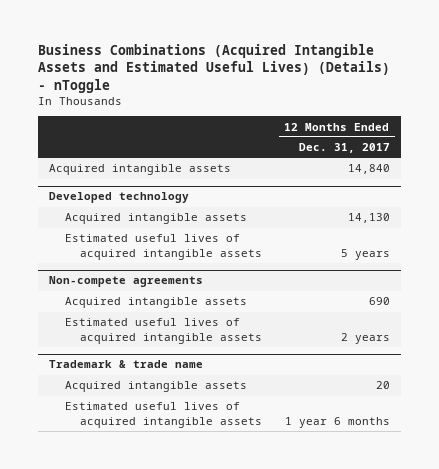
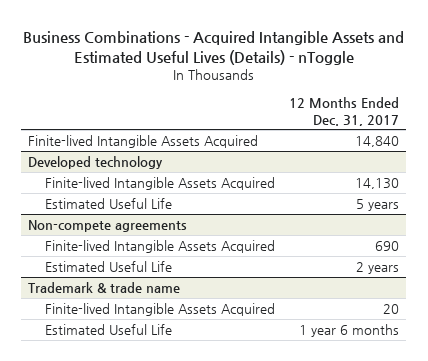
- Business Combinations (Acquired Intangible Assets and Estimated Useful Lives) (Details) - nToggle
+ Business Combinations - Acquired Intangible Assets and Estimated Useful Lives (Details) - nToggle
- Acquired intangible assets | 14,840
+ Finite-lived Intangible Assets Acquired | 14,840
@ Developed technology
- Acquired intangible assets | 14,130
- Estimated useful lives of acquired intangible assets | 5 years
+ Finite-lived Intangible Assets Acquired | 14,130
+ Estimated Useful Life | 5 years
@ Non-compete agreements
- Acquired intangible assets | 690
- Estimated useful lives of acquired intangible assets | 2 years
+ Finite-lived Intangible Assets Acquired | 690
+ Estimated Useful Life | 2 years
@ Trademark & trade name
- Acquired intangible assets | 20
- Estimated useful lives of acquired intangible assets | 1 year 6 months
+ Finite-lived Intangible Assets Acquired | 20
+ Estimated Useful Life | 1 year 6 months

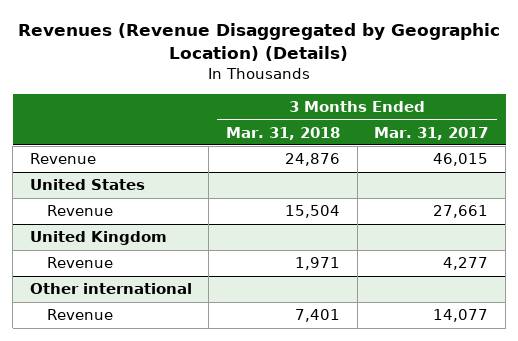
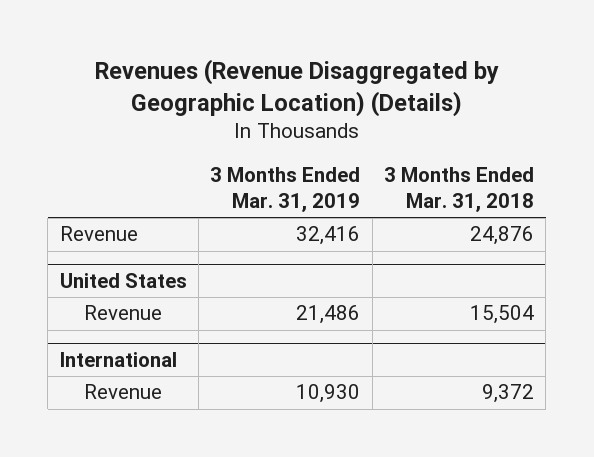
- | 3 Months Ended Mar. 31, 2018 | 3 Months Ended Mar. 31, 2017
+ | 3 Months Ended Mar. 31, 2019 | 3 Months Ended Mar. 31, 2018
- United Kingdom
- Revenue | 1,971 | 4,277
- Other international
- Revenue | 7,401 | 14,077
+ International
+ Revenue | 10,930 | 9,372

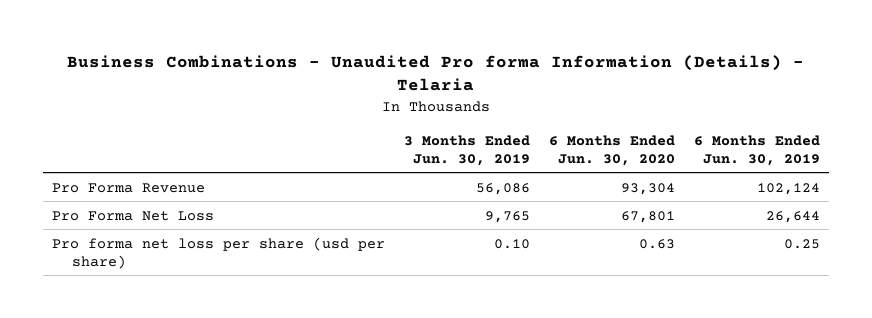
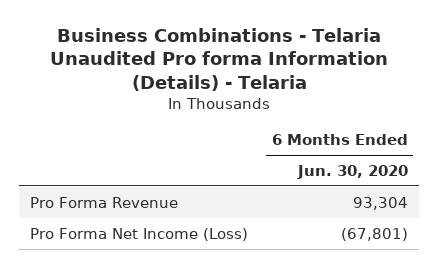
- Business Combinations - Unaudited Pro forma Information (Details) - Telaria
+ Business Combinations - Telaria Unaudited Pro forma Information (Details) - Telaria
- | 3 Months Ended Jun. 30, 2019 | 6 Months Ended Jun. 30, 2020 | 6 Months Ended Jun. 30, 2019
+ | 6 Months Ended Jun. 30, 2020
- Pro Forma Net Loss | 9,765 | 67,801 | 26,644
- Pro forma net loss per share (usd per share) | 0.10 | 0.63 | 0.25
+ Pro Forma Net Income (Loss) | (67,801)

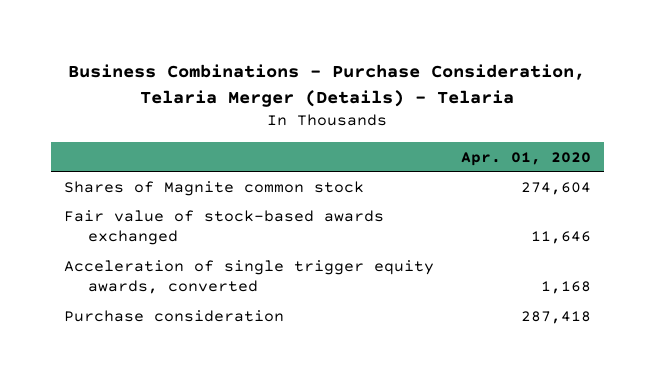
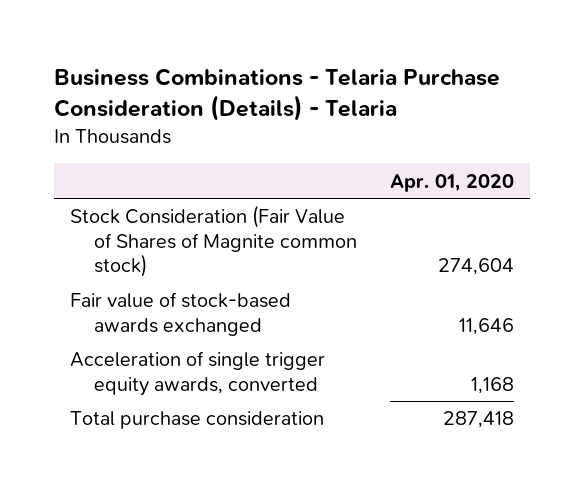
- Business Combinations - Purchase Consideration, Telaria Merger (Details) - Telaria
+ Business Combinations - Telaria Purchase Consideration (Details) - Telaria
- Shares of Magnite common stock | 274,604
+ Stock Consideration (Fair Value of Shares of Magnite common stock) | 274,604
- Purchase consideration | 287,418
+ Total purchase consideration | 287,418

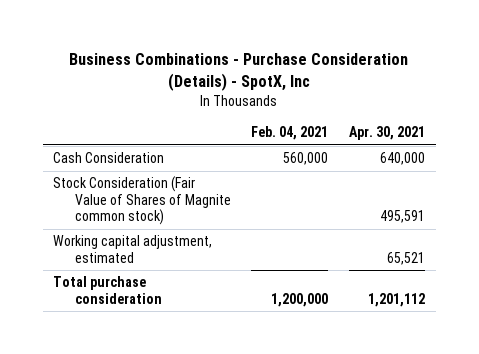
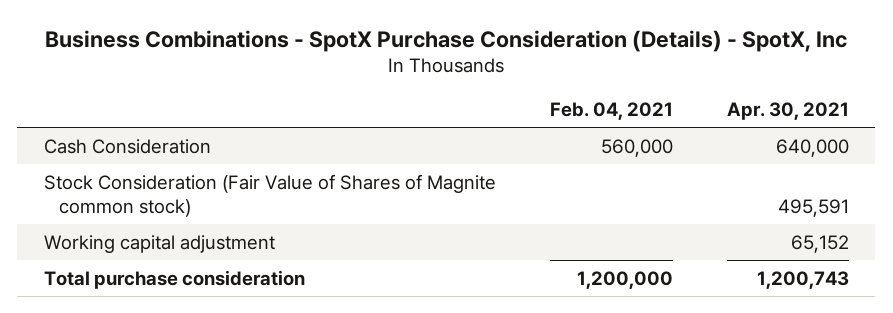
- Business Combinations - Purchase Consideration (Details) - SpotX, Inc
+ Business Combinations - SpotX Purchase Consideration (Details) - SpotX, Inc
- Working capital adjustment, estimated | | 65,521
- Total purchase consideration | 1,200,000 | 1,201,112
+ Working capital adjustment | | 65,152
+ Total purchase consideration | 1,200,000 | 1,200,743

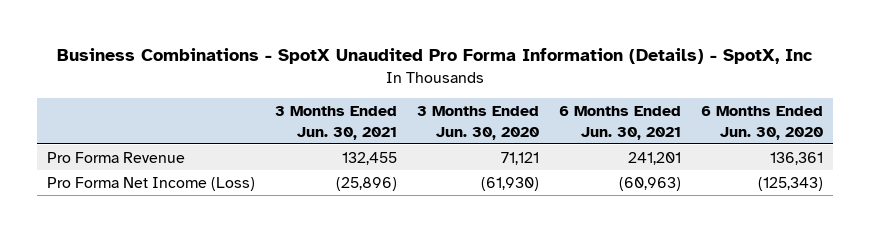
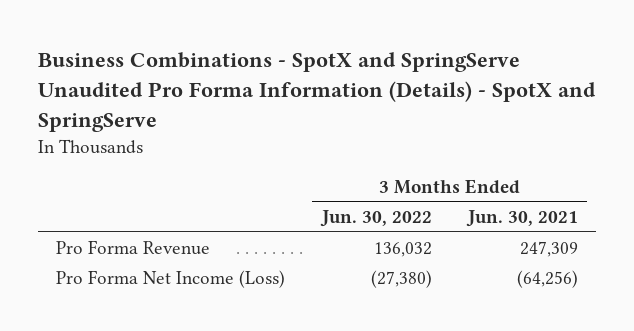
- Business Combinations - SpotX Unaudited Pro Forma Information (Details) - SpotX, Inc
+ Business Combinations - SpotX and SpringServe Unaudited Pro Forma Information (Details) - SpotX and SpringServe
- | 3 Months Ended Jun. 30, 2021 | 3 Months Ended Jun. 30, 2020 | 6 Months Ended Jun. 30, 2021 | 6 Months Ended Jun. 30, 2020
+ | 3 Months Ended Jun. 30, 2022 | 3 Months Ended Jun. 30, 2021
- Pro Forma Revenue | 132,455 | 71,121 | 241,201 | 136,361
- Pro Forma Net Income (Loss) | (25,896) | (61,930) | (60,963) | (125,343)
+ Pro Forma Revenue | 136,032 | 247,309
+ Pro Forma Net Income (Loss) | (27,380) | (64,256)

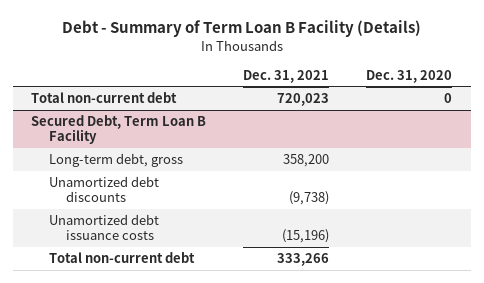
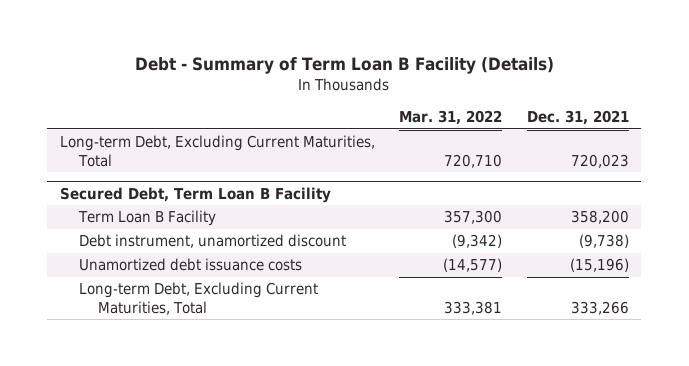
- | Dec. 31, 2021 | Dec. 31, 2020
+ | Mar. 31, 2022 | Dec. 31, 2021
- Total non-current debt | 720,023 | 0
+ Long-term Debt, Excluding Current Maturities, Total | 720,710 | 720,023
@ Secured Debt, Term Loan B Facility
- Long-term debt, gross | 358,200 |
- Unamortized debt discounts | (9,738) |
+ Term Loan B Facility | 357,300 | 358,200
+ Debt instrument, unamortized discount | (9,342) | (9,738)
- Total non-current debt | 333,266 |
+ Long-term Debt, Excluding Current Maturities, Total | 333,381 | 333,266

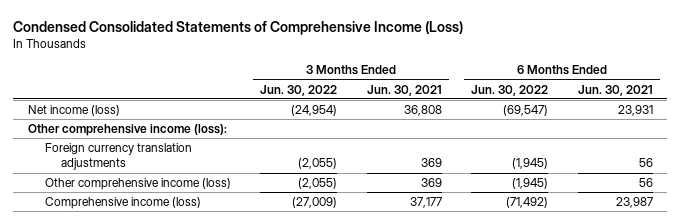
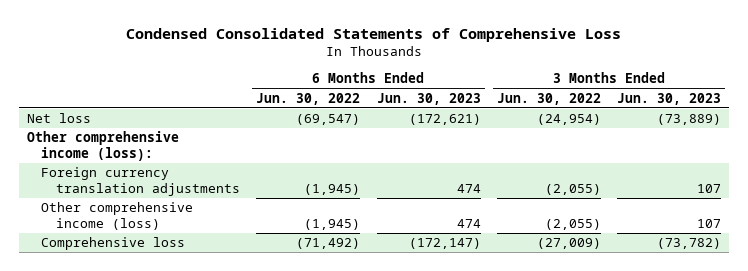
- Condensed Consolidated Statements of Comprehensive Income (Loss)
+ Condensed Consolidated Statements of Comprehensive Loss
- | 3 Months Ended Jun. 30, 2022 | 3 Months Ended Jun. 30, 2021 | 6 Months Ended Jun. 30, 2022 | 6 Months Ended Jun. 30, 2021
+ | 6 Months Ended Jun. 30, 2022 | 6 Months Ended Jun. 30, 2023 | 3 Months Ended Jun. 30, 2022 | 3 Months Ended Jun. 30, 2023
- Net income (loss) | (24,954) | 36,808 | (69,547) | 23,931
+ Net loss | (69,547) | (172,621) | (24,954) | (73,889)
- Comprehensive income (loss) | (27,009) | 37,177 | (71,492) | 23,987
+ Comprehensive loss | (71,492) | (172,147) | (27,009) | (73,782)

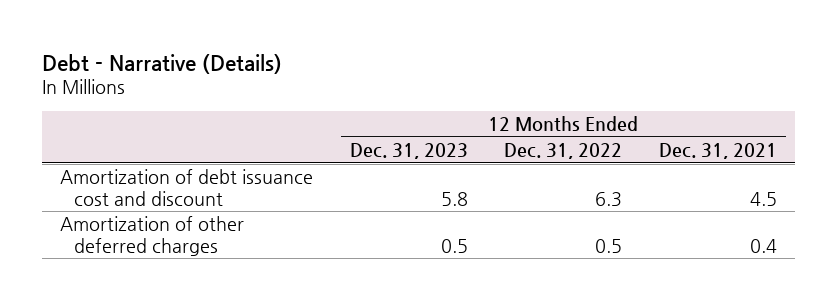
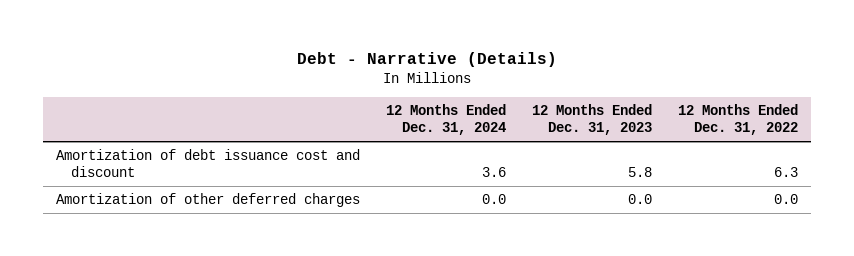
- | 12 Months Ended Dec. 31, 2023 | 12 Months Ended Dec. 31, 2022 | 12 Months Ended Dec. 31, 2021
+ | 12 Months Ended Dec. 31, 2024 | 12 Months Ended Dec. 31, 2023 | 12 Months Ended Dec. 31, 2022
- Amortization of other deferred charges | 0.5 | 0.5 | 0.4
+ Amortization of other deferred charges | 0.0 | 0.0 | 0.0

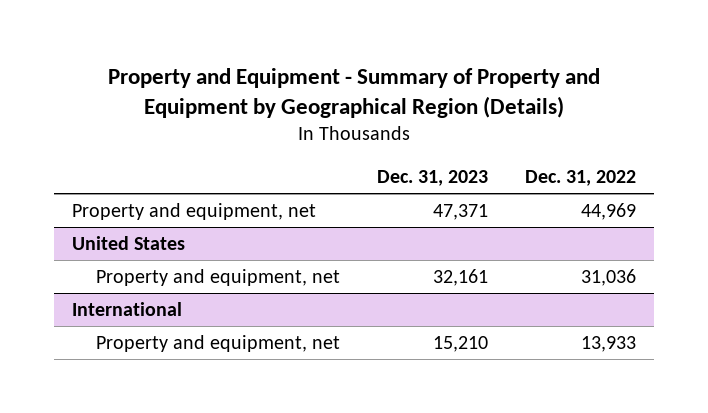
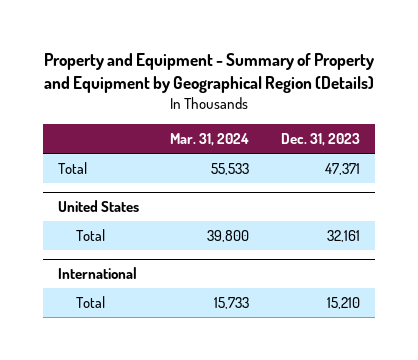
- | Dec. 31, 2023 | Dec. 31, 2022
+ | Mar. 31, 2024 | Dec. 31, 2023
- Property and equipment, net | 47,371 | 44,969
+ Total | 55,533 | 47,371
@ United States
- Property and equipment, net | 32,161 | 31,036
+ Total | 39,800 | 32,161
@ International
- Property and equipment, net | 15,210 | 13,933
+ Total | 15,733 | 15,210

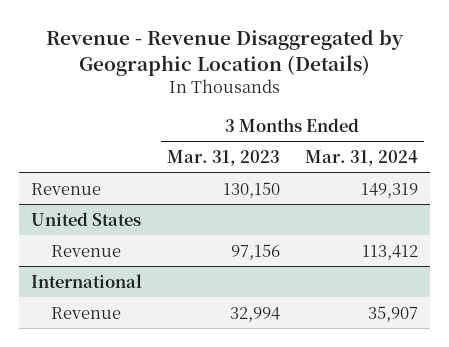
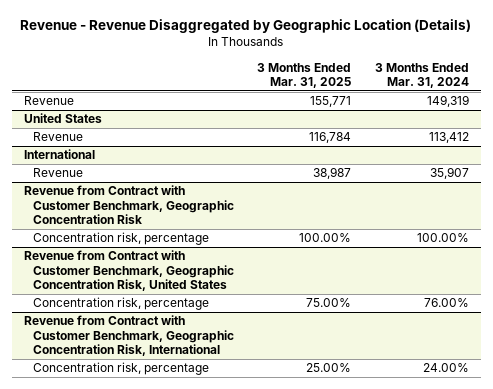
- | 3 Months Ended Mar. 31, 2023 | 3 Months Ended Mar. 31, 2024
+ | 3 Months Ended Mar. 31, 2025 | 3 Months Ended Mar. 31, 2024
+ Revenue from Contract with Customer Benchmark, Geographic Concentration Risk
+ Concentration risk, percentage | 100.00% | 100.00%
+ Revenue from Contract with Customer Benchmark, Geographic Concentration Risk, United States
+ Concentration risk, percentage | 75.00% | 76.00%
+ Revenue from Contract with Customer Benchmark, Geographic Concentration Risk, International
+ Concentration risk, percentage | 25.00% | 24.00%

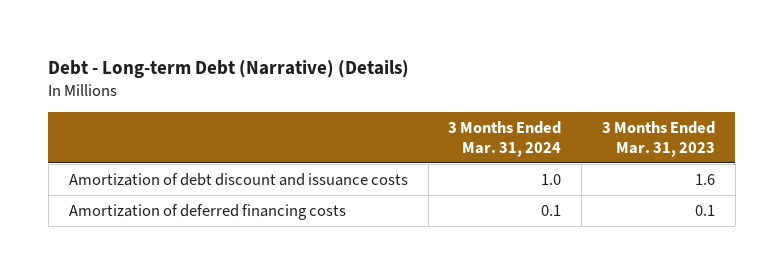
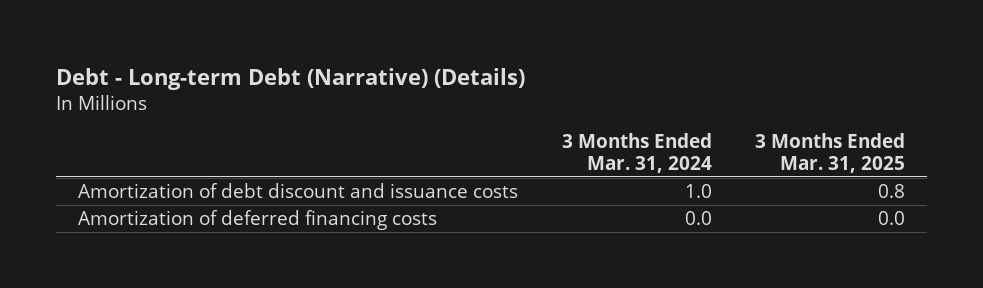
- | 3 Months Ended Mar. 31, 2024 | 3 Months Ended Mar. 31, 2023
+ | 3 Months Ended Mar. 31, 2024 | 3 Months Ended Mar. 31, 2025
- Amortization of deferred financing costs | 0.1 | 0.1
+ Amortization of deferred financing costs | 0.0 | 0.0

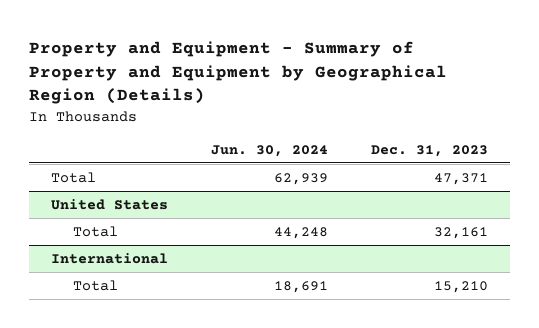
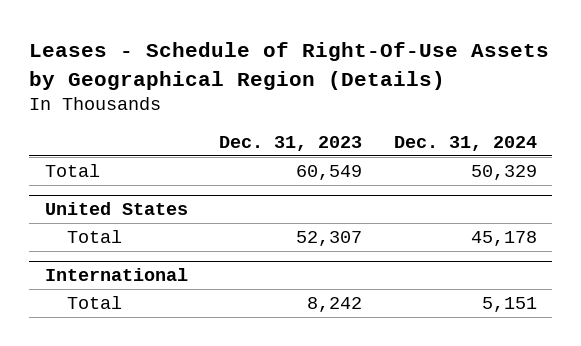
- Property and Equipment - Summary of Property and Equipment by Geographical Region (Details)
+ Leases - Schedule of Right-Of-Use Assets by Geographical Region (Details)
- | Jun. 30, 2024 | Dec. 31, 2023
+ | Dec. 31, 2023 | Dec. 31, 2024
- Total | 62,939 | 47,371
+ Total | 60,549 | 50,329
@ United States
- Total | 44,248 | 32,161
+ Total | 52,307 | 45,178
@ International
- Total | 18,691 | 15,210
+ Total | 8,242 | 5,151

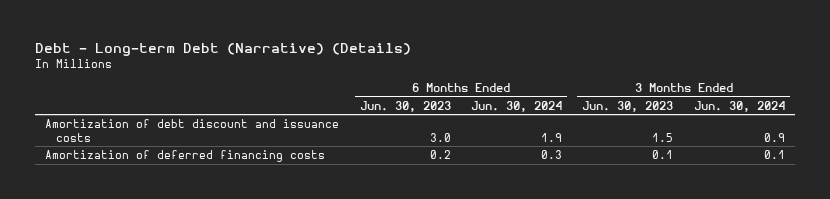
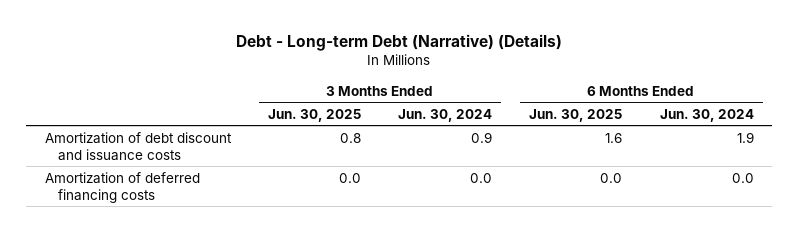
- | 6 Months Ended Jun. 30, 2023 | 6 Months Ended Jun. 30, 2024 | 3 Months Ended Jun. 30, 2023 | 3 Months Ended Jun. 30, 2024
+ | 3 Months Ended Jun. 30, 2025 | 3 Months Ended Jun. 30, 2024 | 6 Months Ended Jun. 30, 2025 | 6 Months Ended Jun. 30, 2024
- Amortization of deferred financing costs | 0.2 | 0.3 | 0.1 | 0.1
+ Amortization of deferred financing costs | 0.0 | 0.0 | 0.0 | 0.0

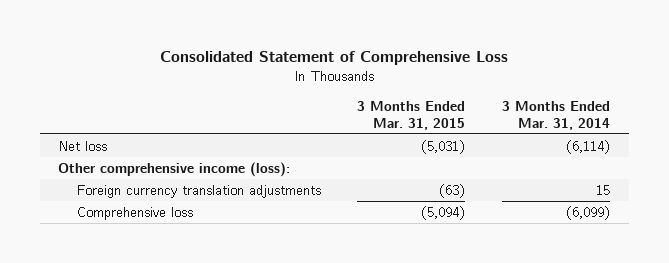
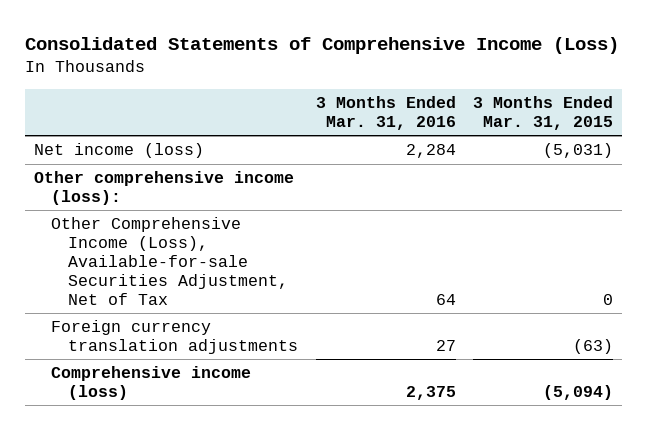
- Consolidated Statement of Comprehensive Loss
+ Consolidated Statements of Comprehensive Income (Loss)
- | 3 Months Ended Mar. 31, 2015 | 3 Months Ended Mar. 31, 2014
+ | 3 Months Ended Mar. 31, 2016 | 3 Months Ended Mar. 31, 2015
- Net loss | (5,031) | (6,114)
+ Net income (loss) | 2,284 | (5,031)
+ Other Comprehensive Income (Loss), Available-for-sale Securities Adjustment, Net of Tax | 64 | 0
- Comprehensive loss | (5,094) | (6,099)
+ Comprehensive income (loss) | 2,375 | (5,094)

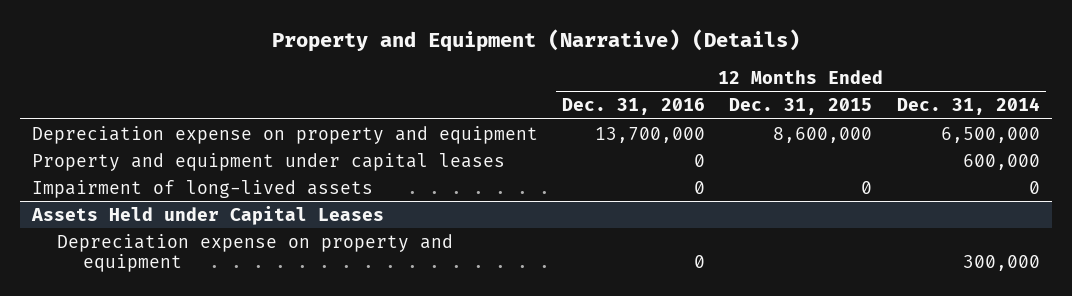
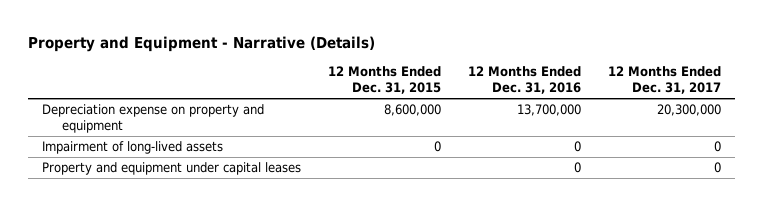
- Property and Equipment (Narrative) (Details)
+ Property and Equipment - Narrative (Details)
- | 12 Months Ended Dec. 31, 2016 | 12 Months Ended Dec. 31, 2015 | 12 Months Ended Dec. 31, 2014
+ | 12 Months Ended Dec. 31, 2015 | 12 Months Ended Dec. 31, 2016 | 12 Months Ended Dec. 31, 2017
- Assets Held under Capital Leases
- Depreciation expense on property and equipment | 0 | | 300,000
moved down: Property and equipment under capital leases | | 0 | 0

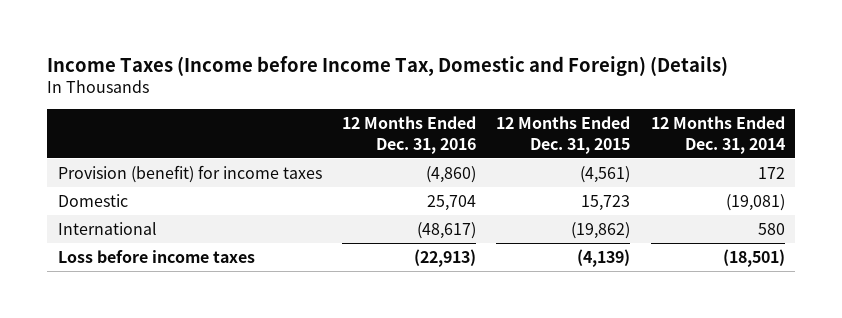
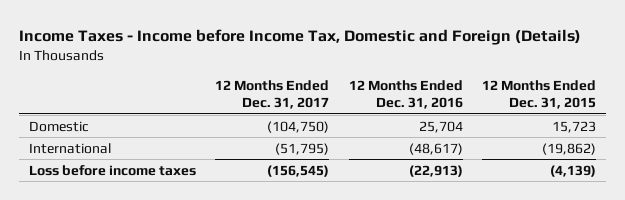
- Income Taxes (Income before Income Tax, Domestic and Foreign) (Details)
+ Income Taxes - Income before Income Tax, Domestic and Foreign (Details)
- | 12 Months Ended Dec. 31, 2016 | 12 Months Ended Dec. 31, 2015 | 12 Months Ended Dec. 31, 2014
+ | 12 Months Ended Dec. 31, 2017 | 12 Months Ended Dec. 31, 2016 | 12 Months Ended Dec. 31, 2015
- Provision (benefit) for income taxes | (4,860) | (4,561) | 172

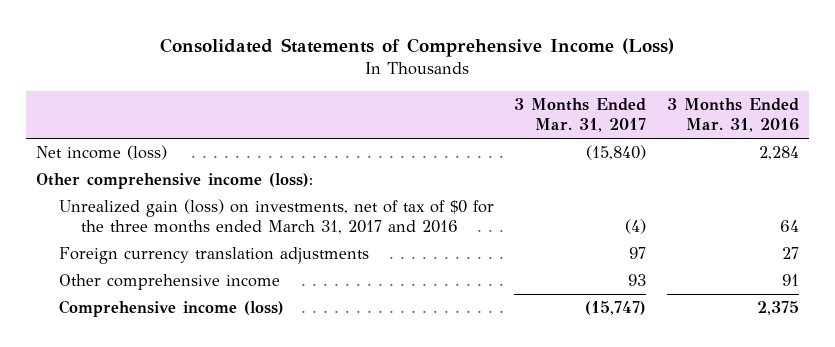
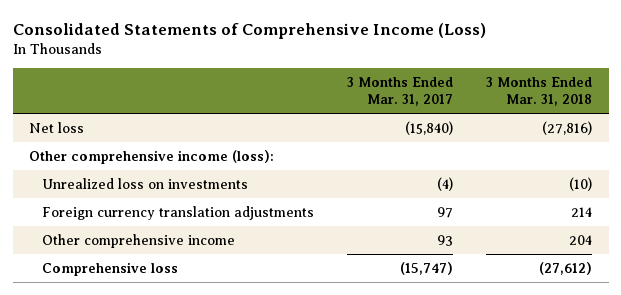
- | 3 Months Ended Mar. 31, 2017 | 3 Months Ended Mar. 31, 2016
+ | 3 Months Ended Mar. 31, 2017 | 3 Months Ended Mar. 31, 2018
- Net income (loss) | (15,840) | 2,284
+ Net loss | (15,840) | (27,816)
- Unrealized gain (loss) on investments, net of tax of $0 for the three months ended March 31, 2017 and 2016 | (4) | 64
+ Unrealized loss on investments | (4) | (10)
- Comprehensive income (loss) | (15,747) | 2,375
+ Comprehensive loss | (15,747) | (27,612)

